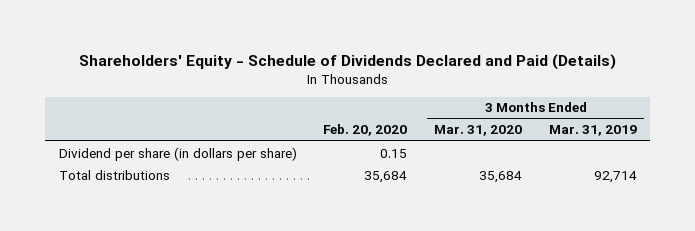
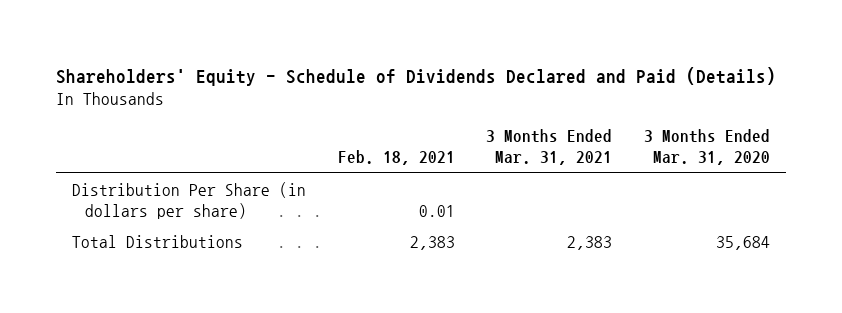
- | Feb. 20, 2020 | 3 Months Ended Mar. 31, 2020 | 3 Months Ended Mar. 31, 2019
+ | Feb. 18, 2021 | 3 Months Ended Mar. 31, 2021 | 3 Months Ended Mar. 31, 2020
- Dividend per share (in dollars per share) | 0.15 | |
- Total distributions | 35,684 | 35,684 | 92,714
+ Distribution Per Share (in dollars per share) | 0.01 | |
+ Total Distributions | 2,383 | 2,383 | 35,684

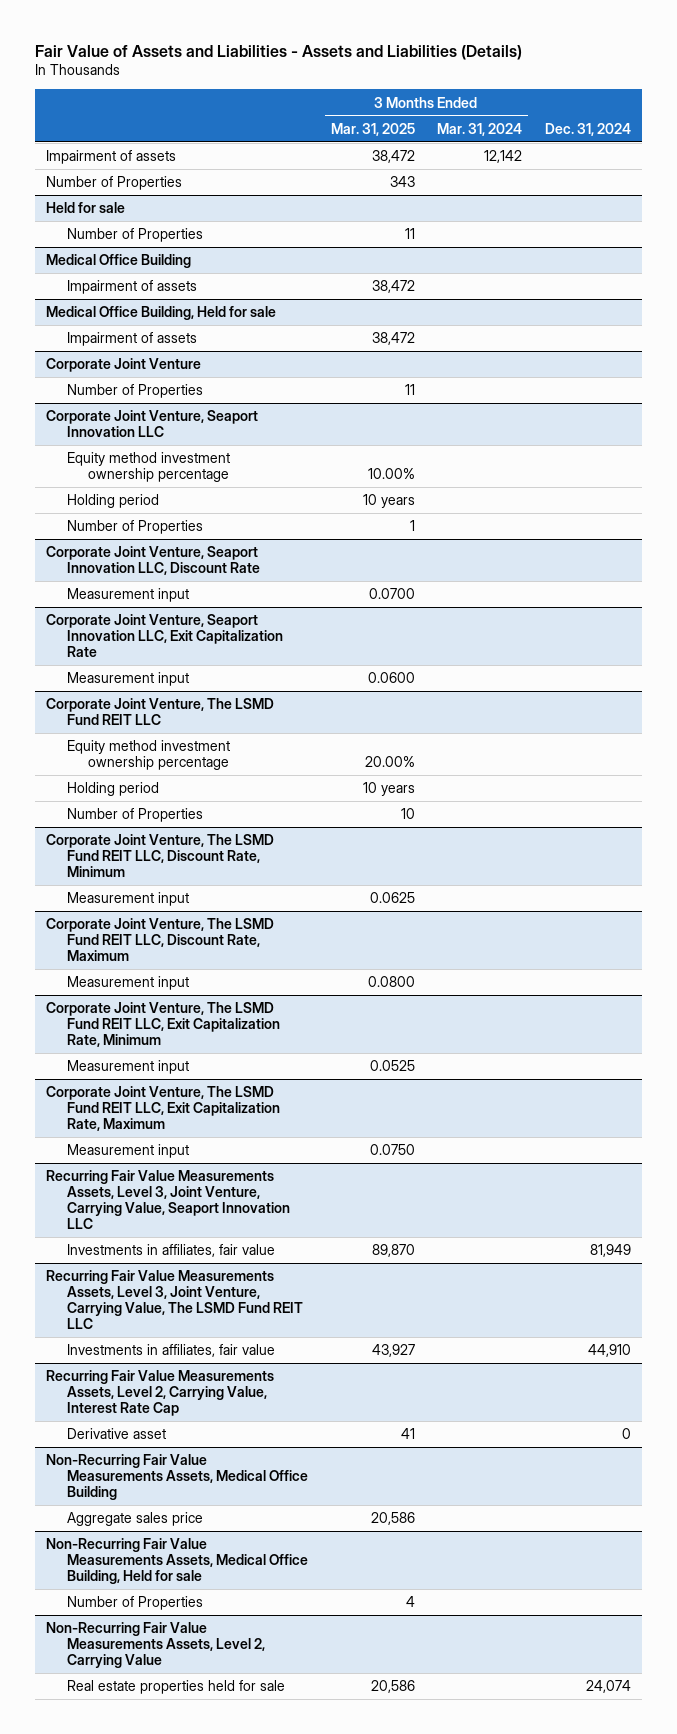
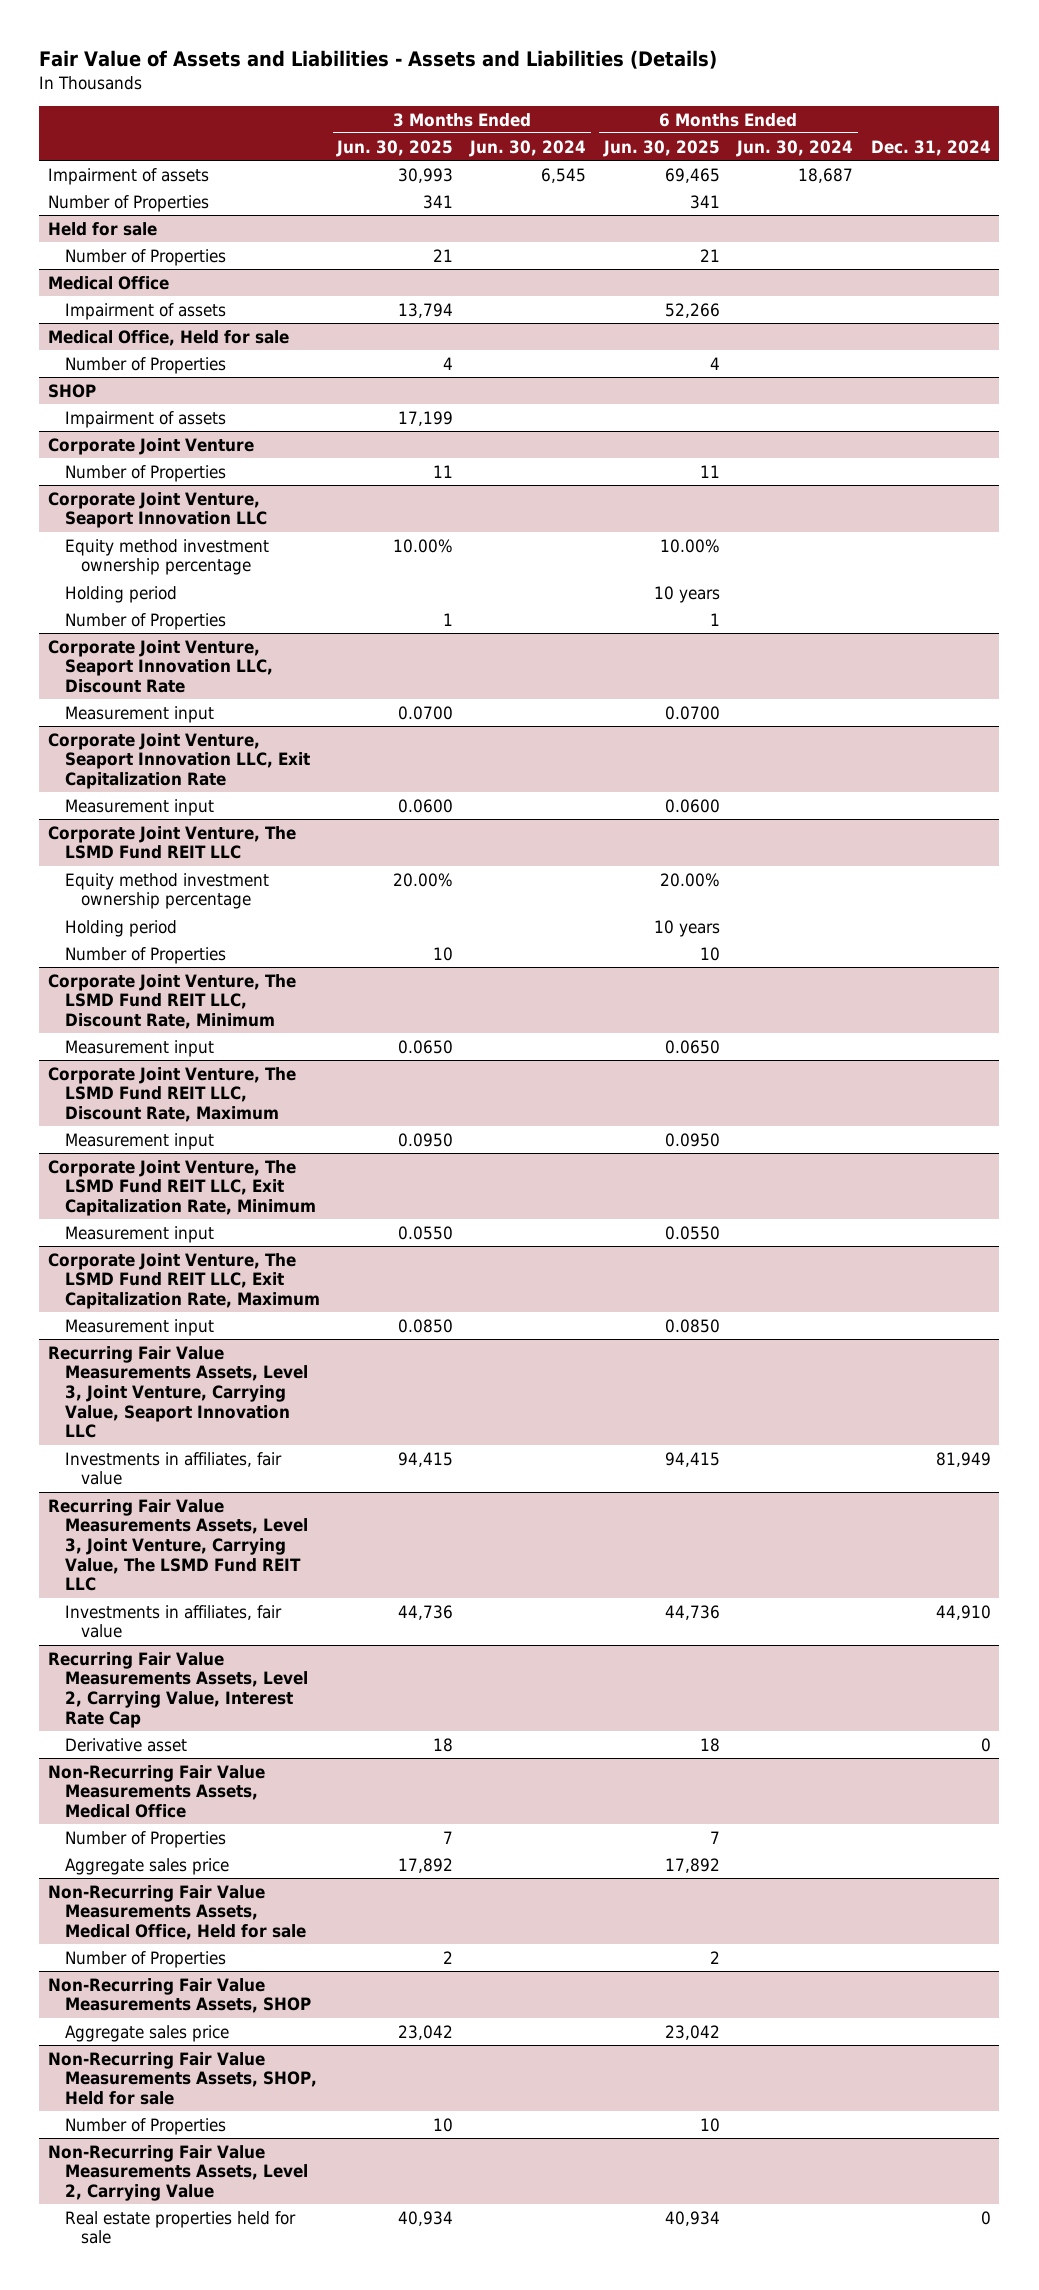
- | 3 Months Ended Mar. 31, 2025 | 3 Months Ended Mar. 31, 2024 | Dec. 31, 2024
+ | 3 Months Ended Jun. 30, 2025 | 3 Months Ended Jun. 30, 2024 | 6 Months Ended Jun. 30, 2025 | 6 Months Ended Jun. 30, 2024 | Dec. 31, 2024
- Medical Office Building
+ Medical Office
- Medical Office Building, Held for sale
- Impairment of assets | 38,472 | |
+ Medical Office, Held for sale
+ Number of Properties | 4 | | 4 | |
+ SHOP
+ Impairment of assets | 17,199 | | | |
- Non-Recurring Fair Value Measurements Assets, Medical Office Building
+ Non-Recurring Fair Value Measurements Assets, Medical Office
+ Number of Properties | 7 | | 7 | |
- Non-Recurring Fair Value Measurements Assets, Medical Office Building, Held for sale
+ Non-Recurring Fair Value Measurements Assets, Medical Office, Held for sale
+ Non-Recurring Fair Value Measurements Assets, SHOP
+ Aggregate sales price | 23,042 | | 23,042 | |
+ Non-Recurring Fair Value Measurements Assets, SHOP, Held for sale
+ Number of Properties | 10 | | 10 | |
@ Non-Recurring Fair Value Measurements Assets, Level 2, Carrying Value
- Real estate properties held for sale | 20,586 | | 24,074
+ Real estate properties held for sale | 40,934 | | 40,934 | | 0

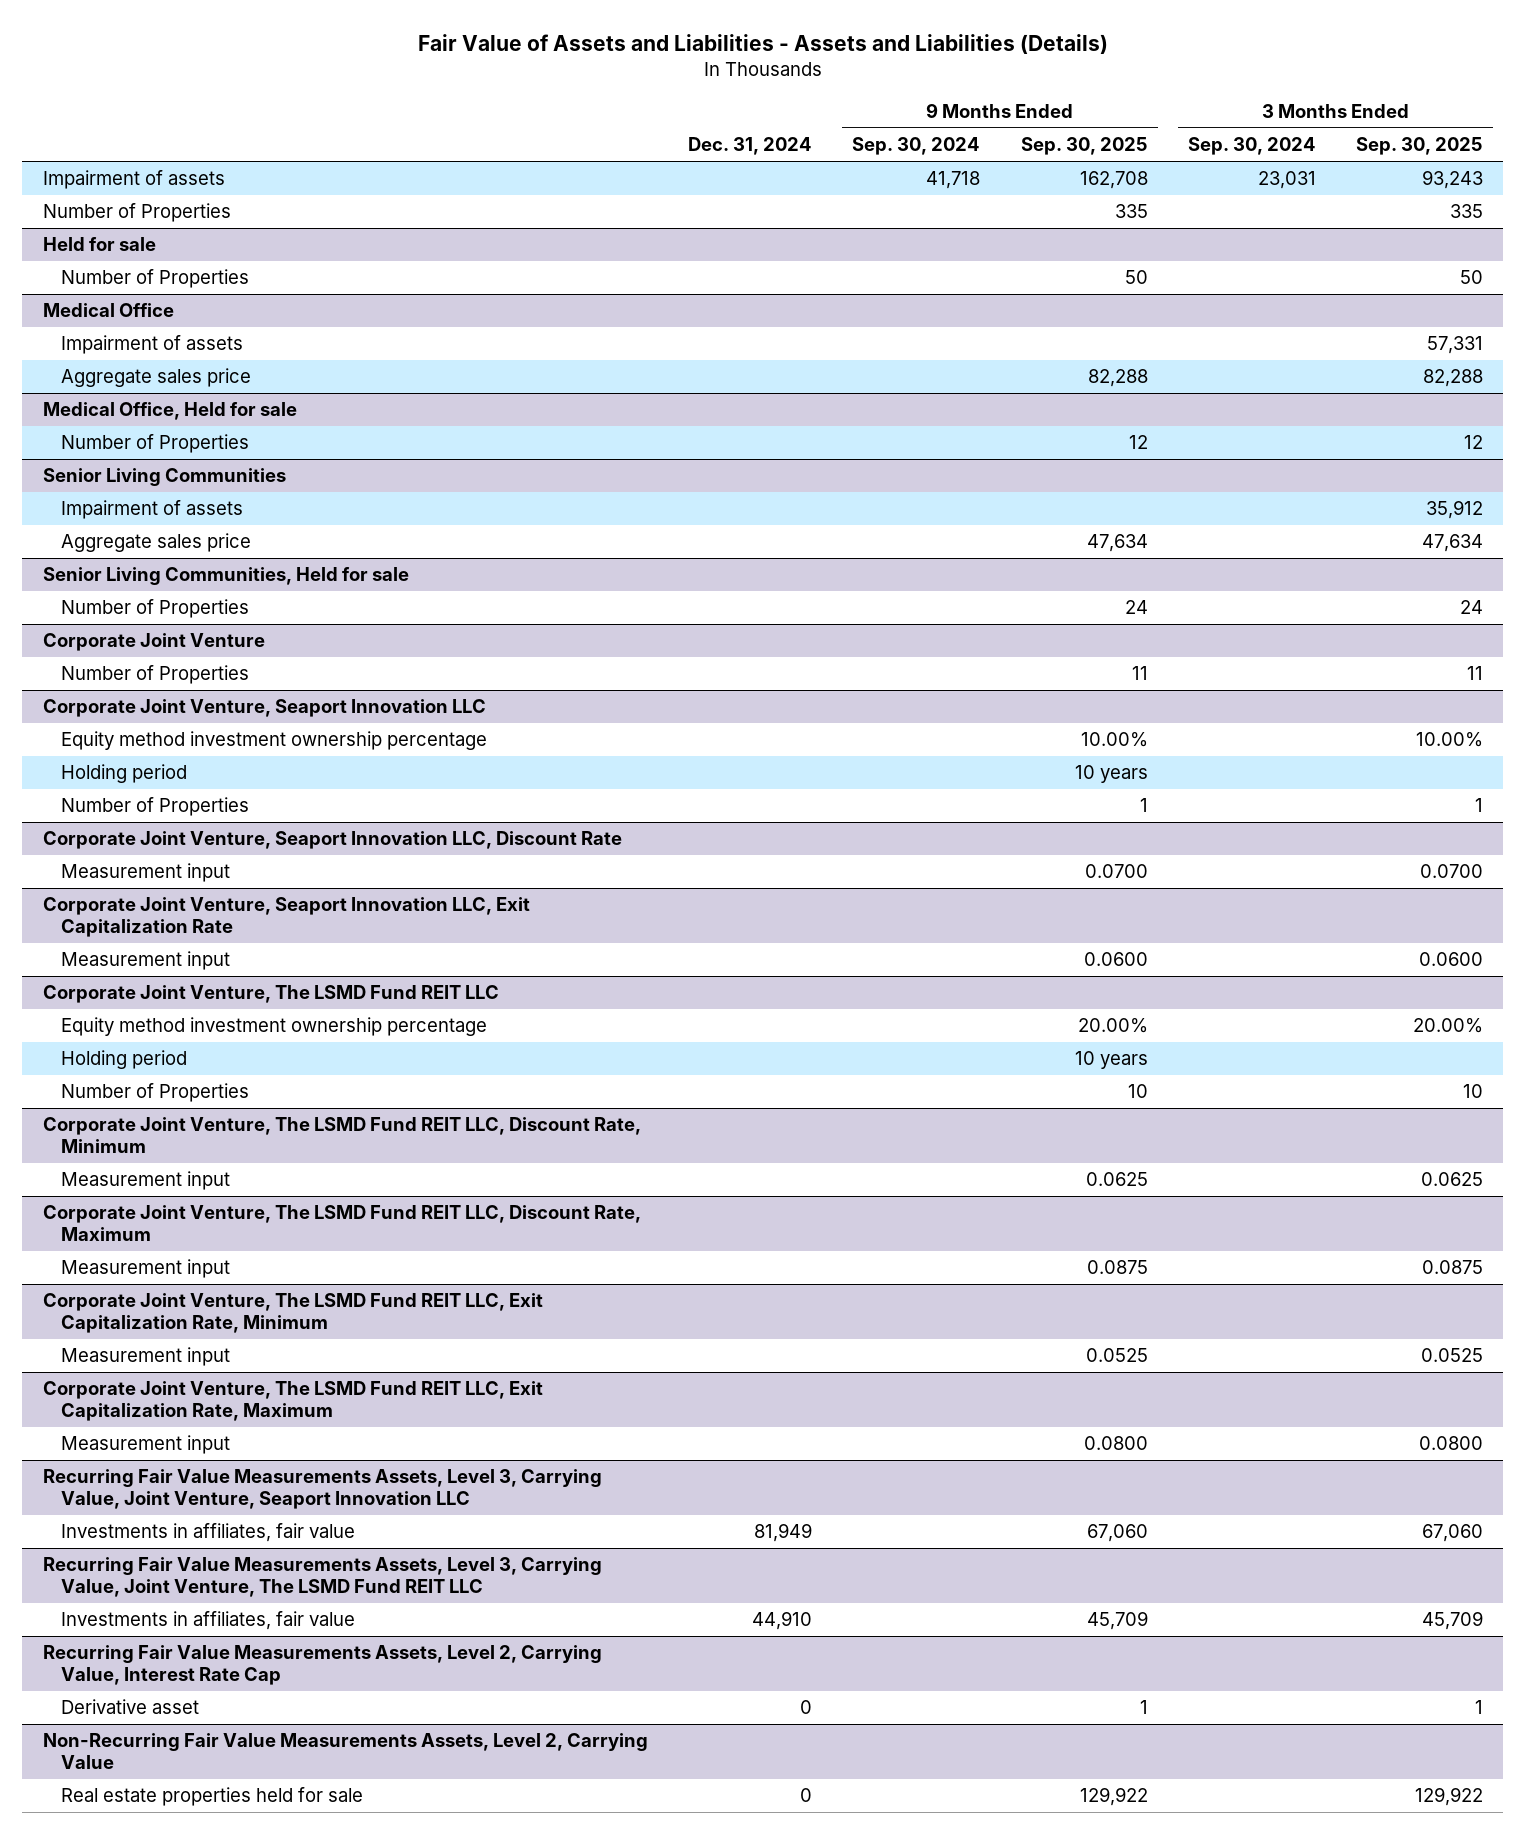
- | 3 Months Ended Jun. 30, 2025 | 3 Months Ended Jun. 30, 2024 | 6 Months Ended Jun. 30, 2025 | 6 Months Ended Jun. 30, 2024 | Dec. 31, 2024
+ | Dec. 31, 2024 | 9 Months Ended Sep. 30, 2024 | 9 Months Ended Sep. 30, 2025 | 3 Months Ended Sep. 30, 2024 | 3 Months Ended Sep. 30, 2025
@ Medical Office
+ Aggregate sales price | | | 82,288 | | 82,288
- SHOP
+ Senior Living Communities
+ Aggregate sales price | | | 47,634 | | 47,634
+ Senior Living Communities, Held for sale
+ Number of Properties | | | 24 | | 24
- Recurring Fair Value Measurements Assets, Level 3, Joint Venture, Carrying Value, Seaport Innovation LLC
+ Recurring Fair Value Measurements Assets, Level 3, Carrying Value, Joint Venture, Seaport Innovation LLC
- Recurring Fair Value Measurements Assets, Level 3, Joint Venture, Carrying Value, The LSMD Fund REIT LLC
+ Recurring Fair Value Measurements Assets, Level 3, Carrying Value, Joint Venture, The LSMD Fund REIT LLC
- Non-Recurring Fair Value Measurements Assets, Medical Office
- Number of Properties | 7 | | 7 | |
- Aggregate sales price | 17,892 | | 17,892 | |
- Non-Recurring Fair Value Measurements Assets, Medical Office, Held for sale
- Number of Properties | 2 | | 2 | |
- Non-Recurring Fair Value Measurements Assets, SHOP
- Aggregate sales price | 23,042 | | 23,042 | |
- Non-Recurring Fair Value Measurements Assets, SHOP, Held for sale
- Number of Properties | 10 | | 10 | |

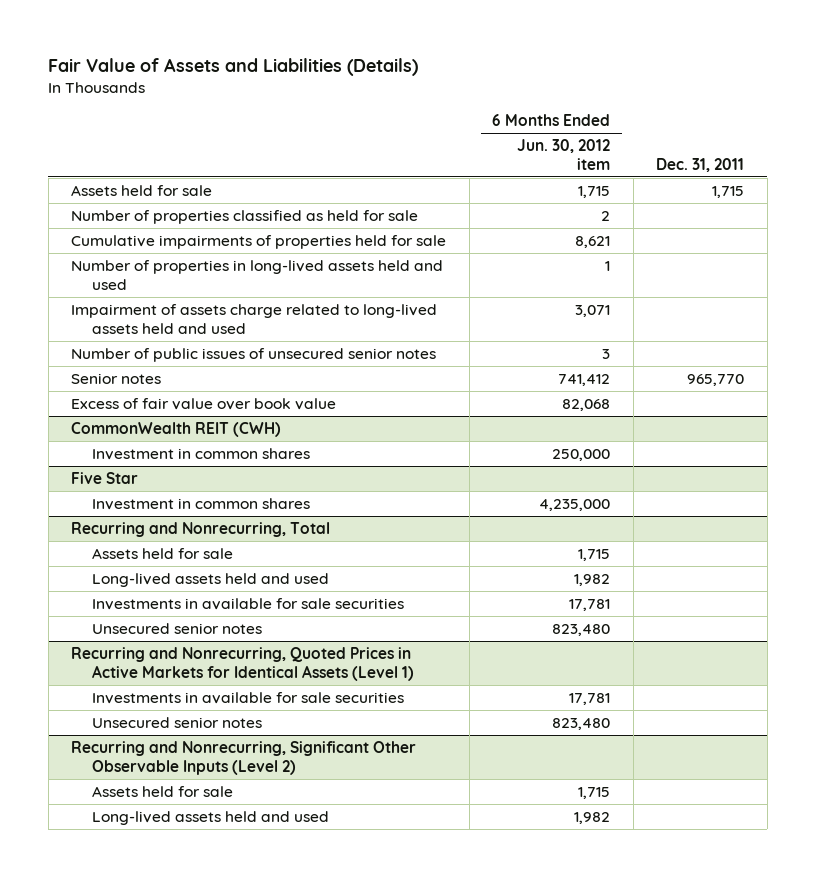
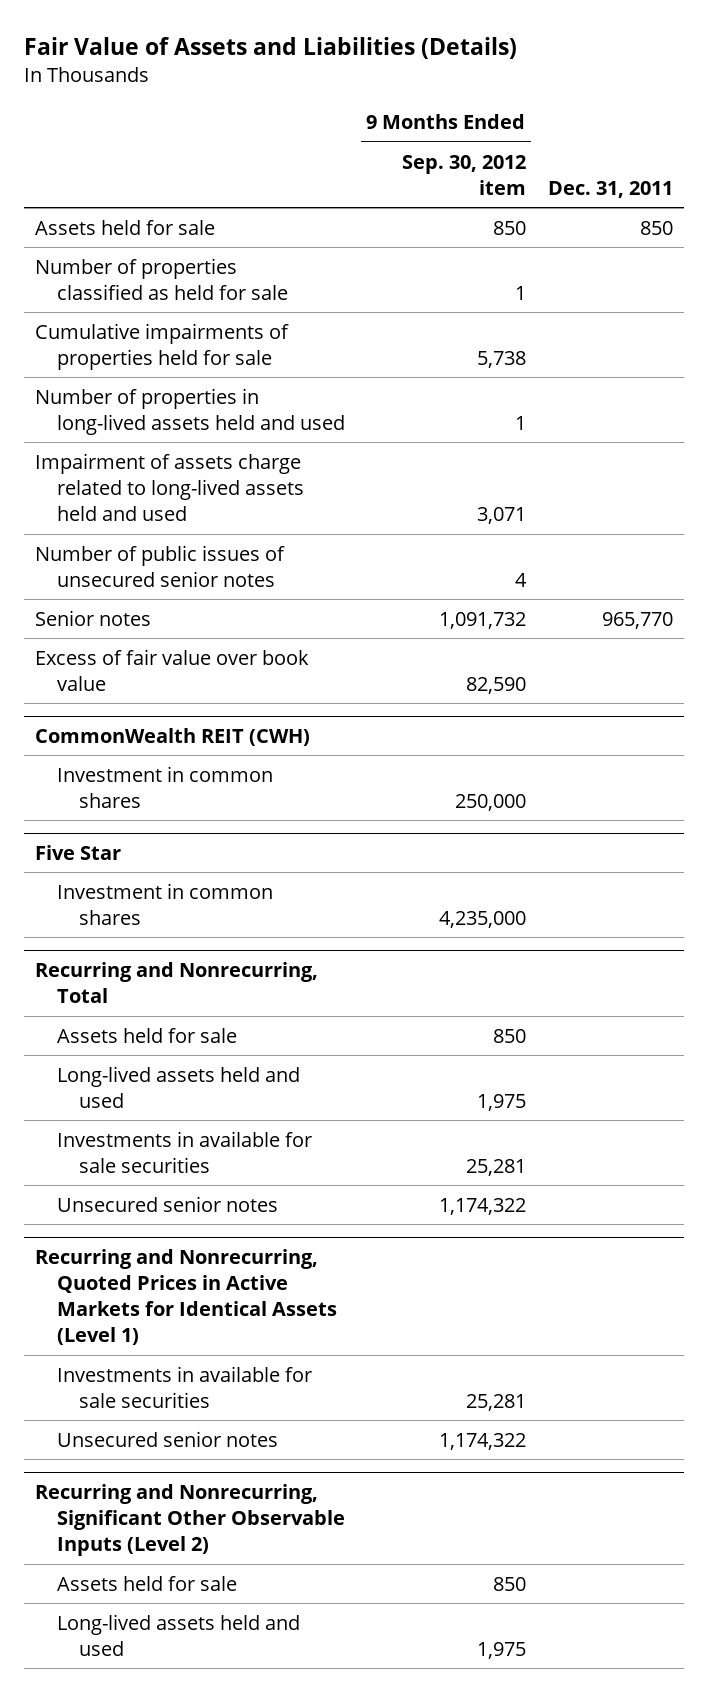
- | 6 Months Ended Jun. 30, 2012 item | Dec. 31, 2011
+ | 9 Months Ended Sep. 30, 2012 item | Dec. 31, 2011
- Assets held for sale | 1,715 | 1,715
+ Assets held for sale | 850 | 850

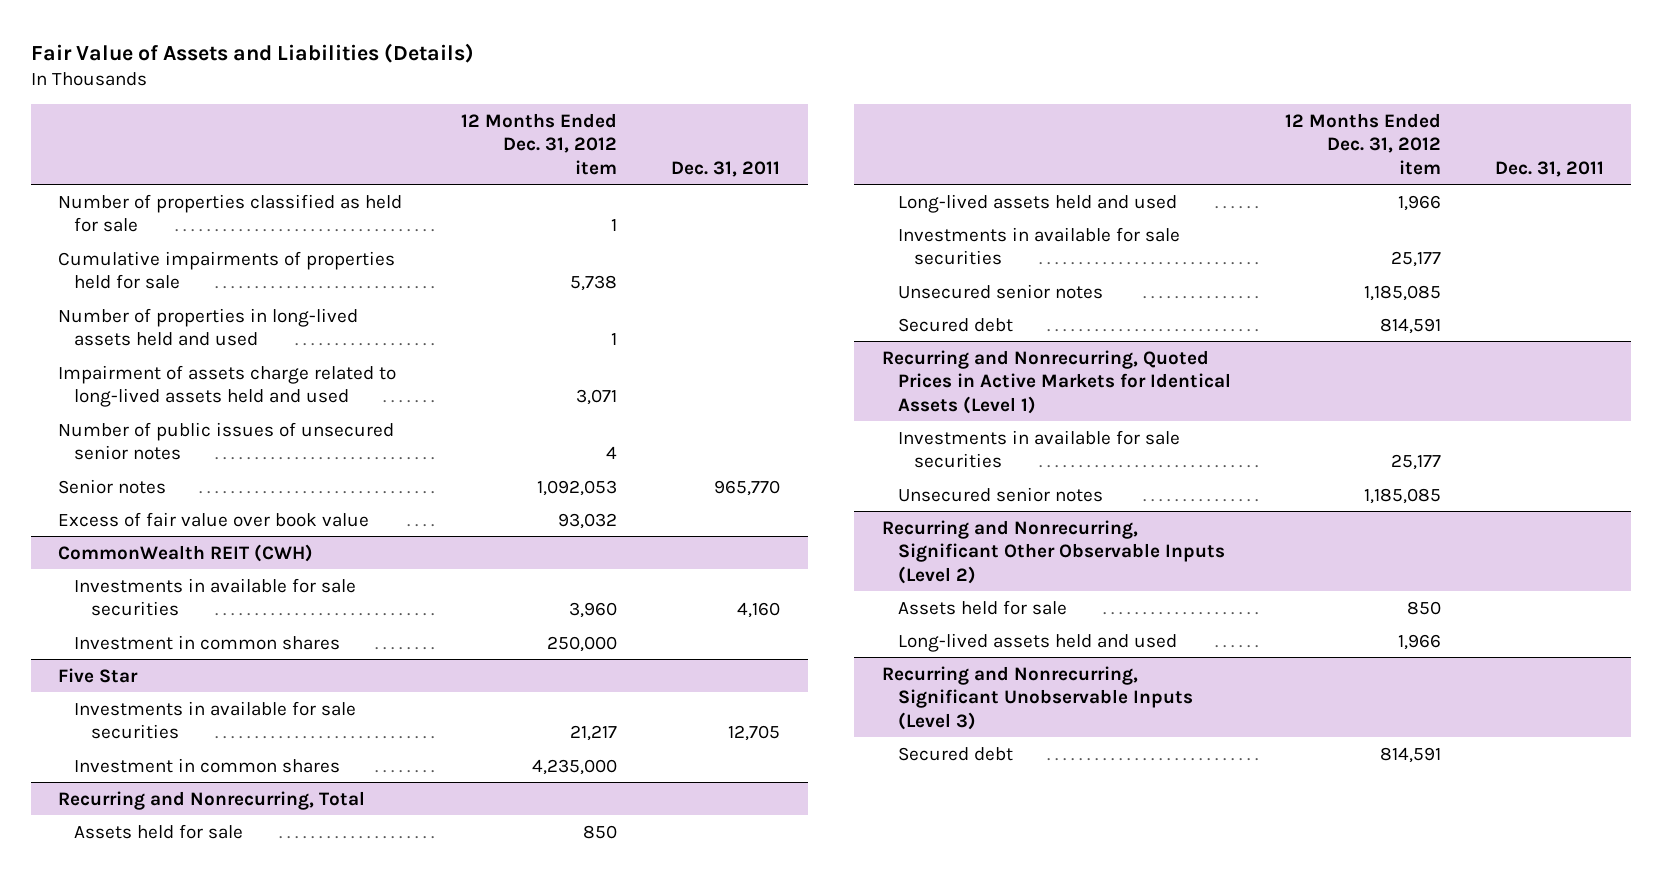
- | 9 Months Ended Sep. 30, 2012 item | Dec. 31, 2011
+ | 12 Months Ended Dec. 31, 2012 item | Dec. 31, 2011
- Assets held for sale | 850 | 850
@ CommonWealth REIT (CWH)
+ Investments in available for sale securities | 3,960 | 4,160
@ Five Star
+ Investments in available for sale securities | 21,217 | 12,705
@ Recurring and Nonrecurring, Total
+ Secured debt | 814,591 |
+ Recurring and Nonrecurring, Significant Unobservable Inputs (Level 3)
+ Secured debt | 814,591 |

